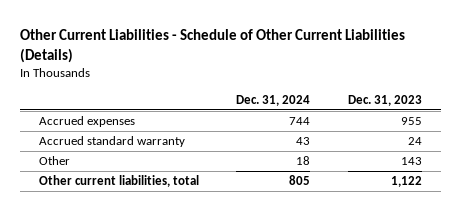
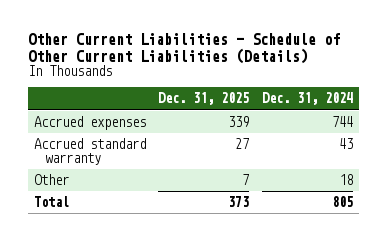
- | Dec. 31, 2024 | Dec. 31, 2023
+ | Dec. 31, 2025 | Dec. 31, 2024
- Other current liabilities, total | 805 | 1,122
+ Total | 373 | 805

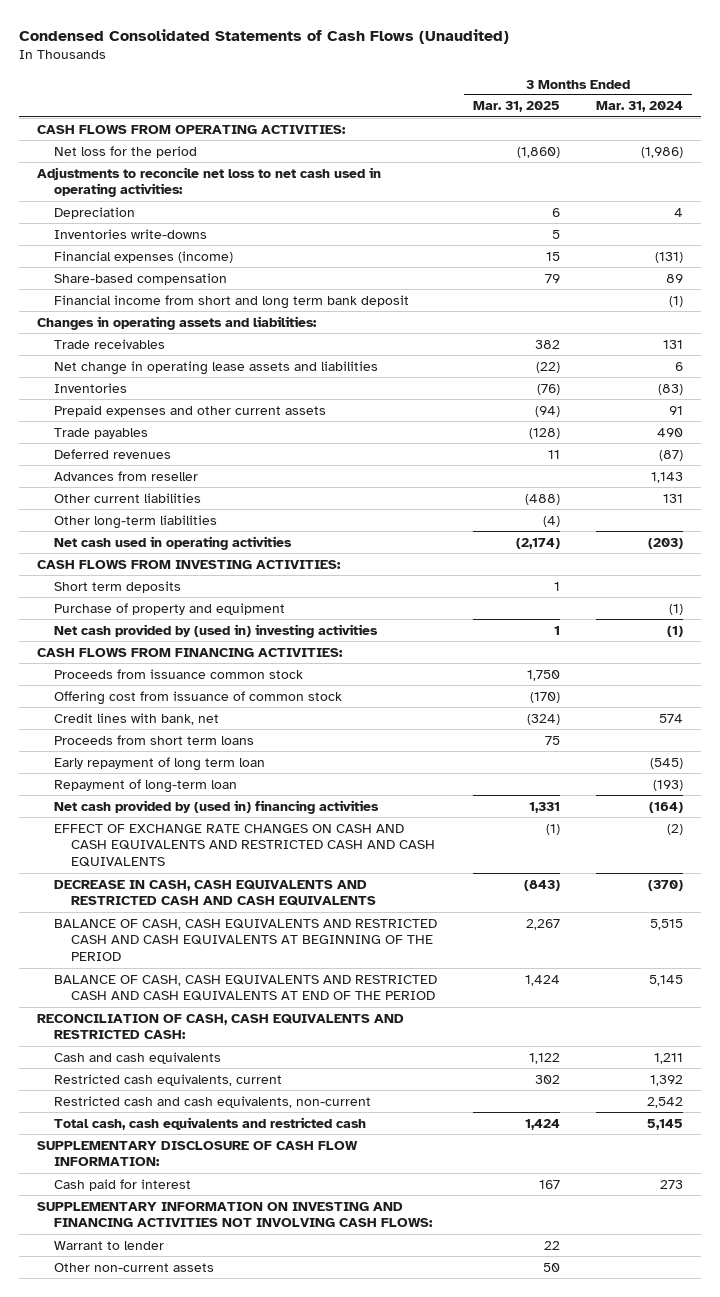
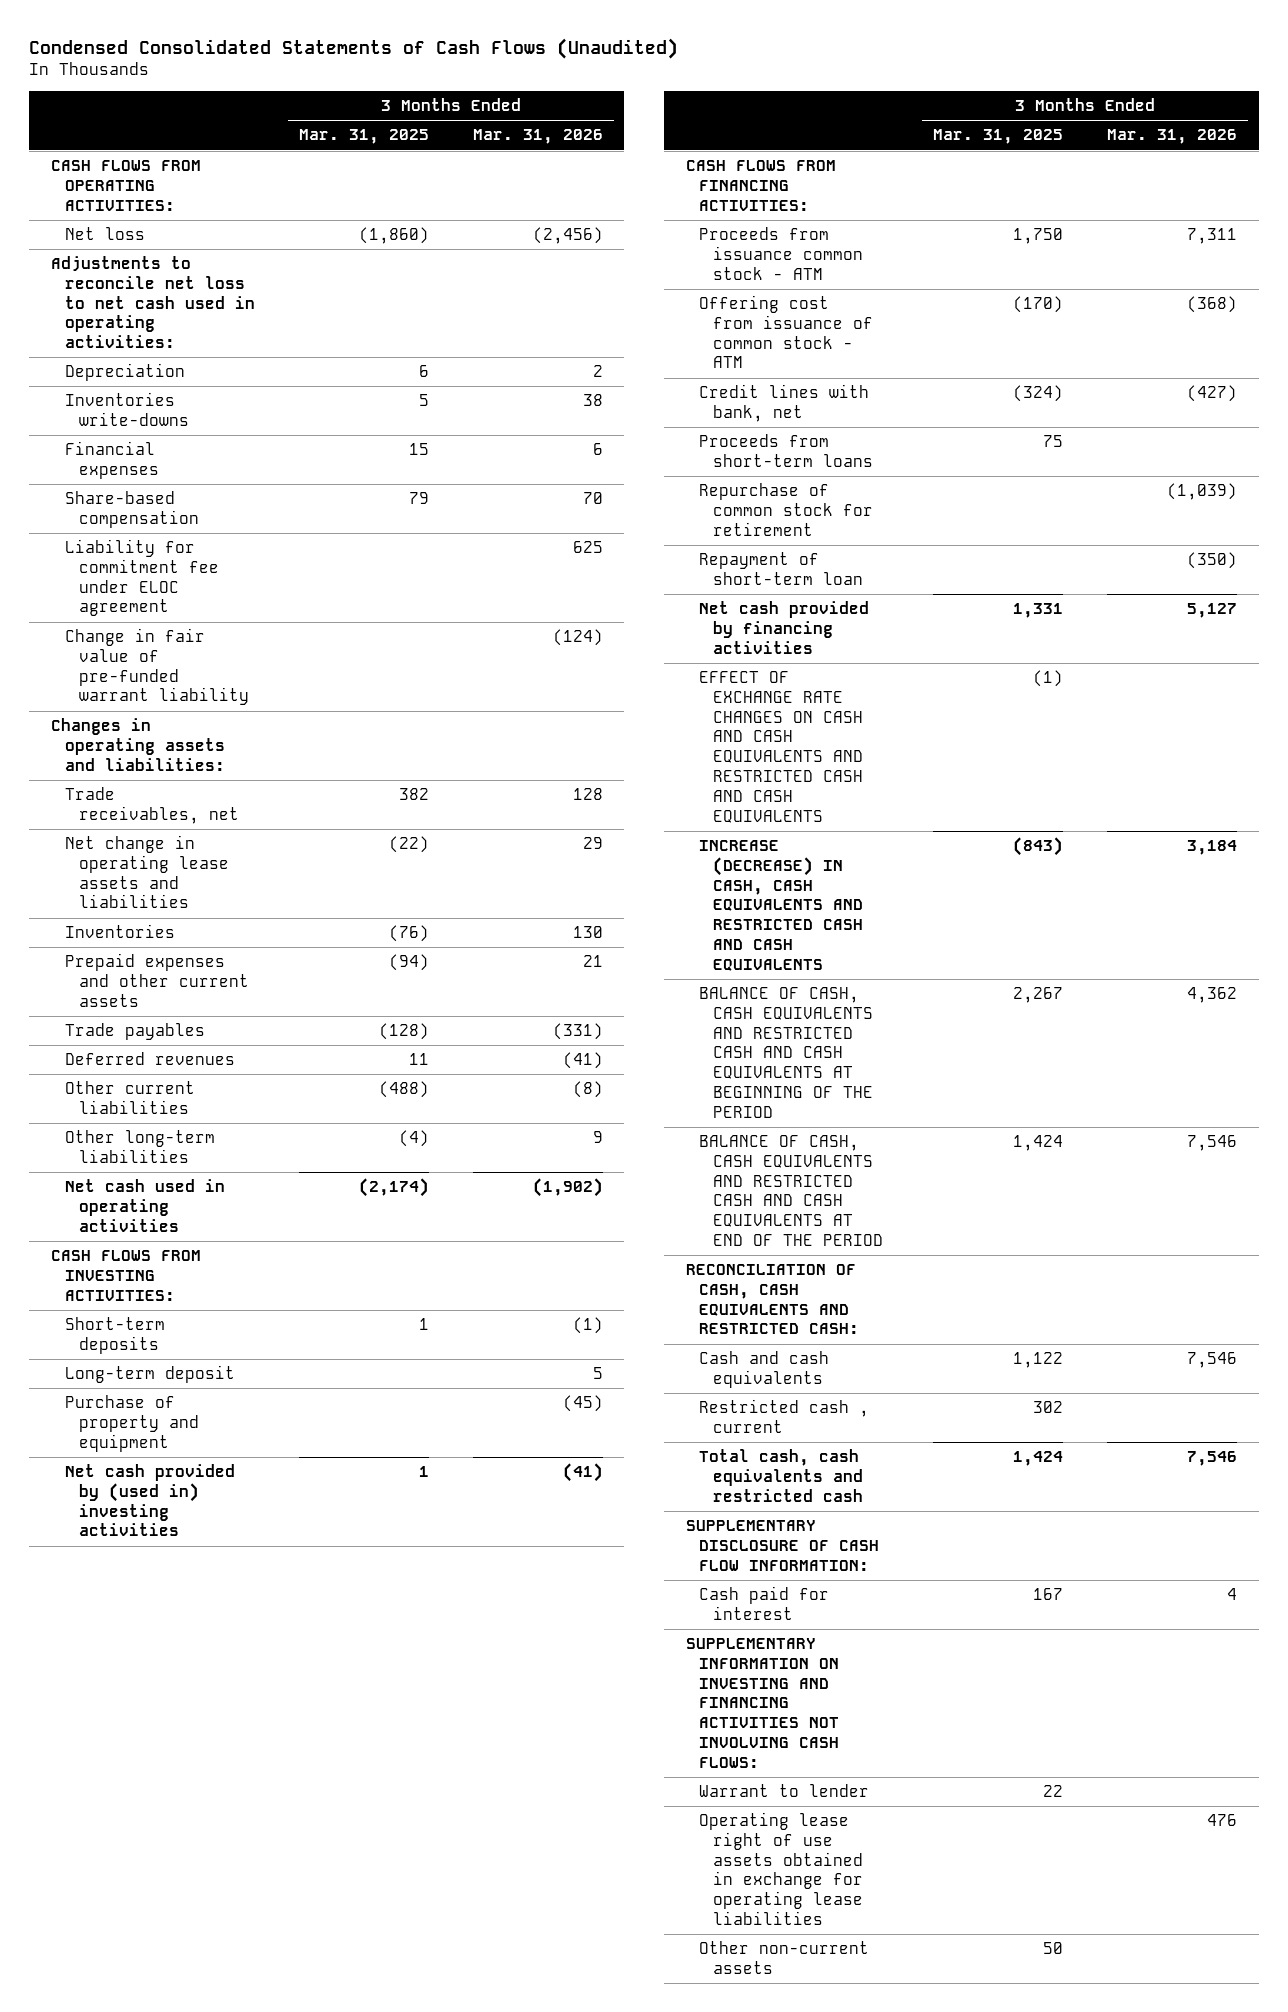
- | 3 Months Ended Mar. 31, 2025 | 3 Months Ended Mar. 31, 2024
+ | 3 Months Ended Mar. 31, 2025 | 3 Months Ended Mar. 31, 2026
- Net loss for the period | (1,860) | (1,986)
+ Net loss | (1,860) | (2,456)
- Financial expenses (income) | 15 | (131)
+ Financial expenses | 15 | 6
- Financial income from short and long term bank deposit | | (1)
+ Liability for commitment fee under ELOC agreement | | 625
+ Change in fair value of pre-funded warrant liability | | (124)
- Trade receivables | 382 | 131
+ Trade receivables, net | 382 | 128
- Advances from reseller | | 1,143
- Short term deposits | 1 |
+ Short-term deposits | 1 | (1)
+ Long-term deposit | | 5
- Proceeds from issuance common stock | 1,750 |
- Offering cost from issuance of common stock | (170) |
+ Proceeds from issuance common stock - ATM | 1,750 | 7,311
+ Offering cost from issuance of common stock - ATM | (170) | (368)
- Proceeds from short term loans | 75 |
- Early repayment of long term loan | | (545)
- Repayment of long-term loan | | (193)
- Net cash provided by (used in) financing activities | 1,331 | (164)
+ Proceeds from short-term loans | 75 |
+ Repurchase of common stock for retirement | | (1,039)
+ Repayment of short-term loan | | (350)
+ Net cash provided by financing activities | 1,331 | 5,127
- DECREASE IN CASH, CASH EQUIVALENTS AND RESTRICTED CASH AND CASH EQUIVALENTS | (843) | (370)
+ INCREASE (DECREASE) IN CASH, CASH EQUIVALENTS AND RESTRICTED CASH AND CASH EQUIVALENTS | (843) | 3,184
- Restricted cash equivalents, current | 302 | 1,392
- Restricted cash and cash equivalents, non-current | | 2,542
+ Restricted cash , current | 302 |
+ Operating lease right of use assets obtained in exchange for operating lease liabilities | | 476

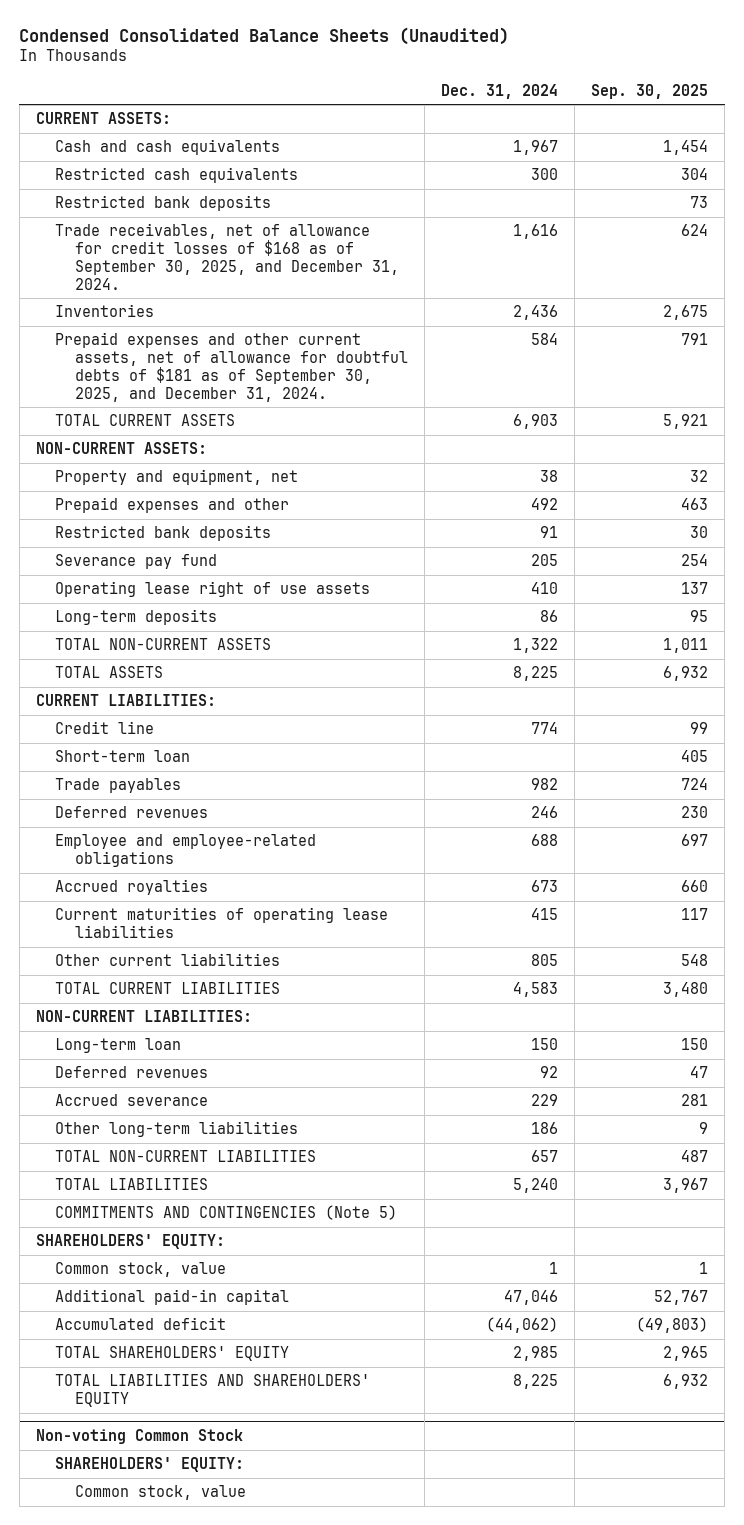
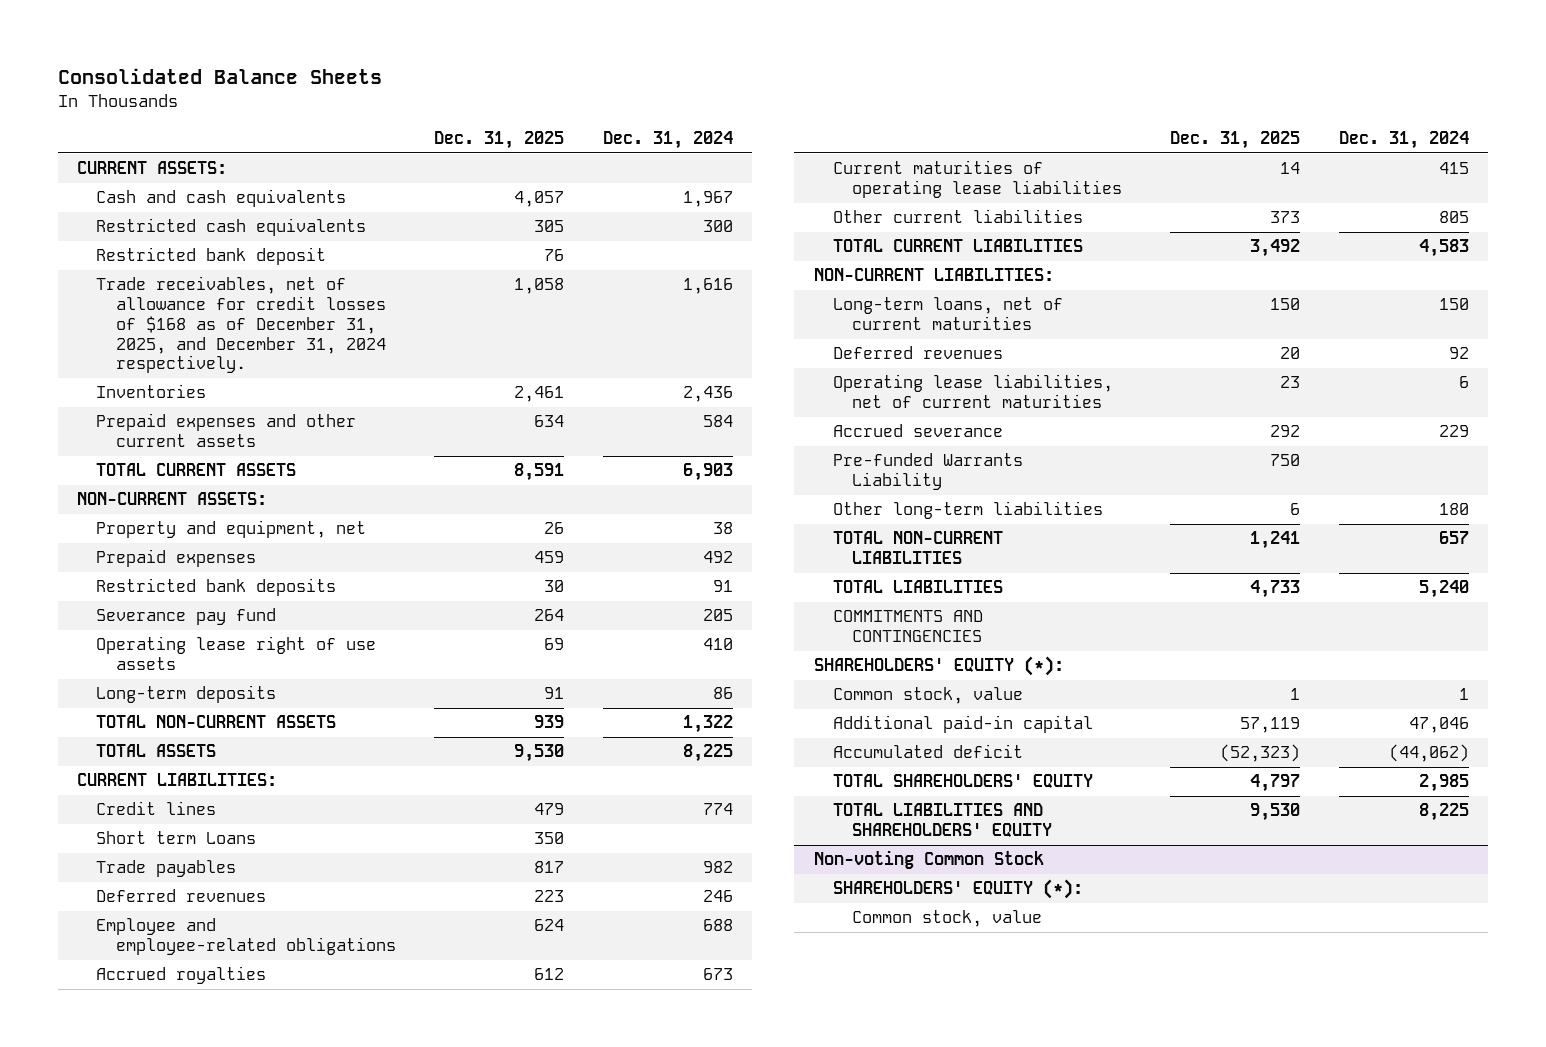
- Condensed Consolidated Balance Sheets (Unaudited)
+ Consolidated Balance Sheets
- | Dec. 31, 2024 | Sep. 30, 2025
+ | Dec. 31, 2025 | Dec. 31, 2024
- Restricted bank deposits | | 73
- Trade receivables, net of allowance for credit losses of $168 as of September 30, 2025, and December 31, 2024. | 1,616 | 624
+ Restricted bank deposit | 76 |
+ Trade receivables, net of allowance for credit losses of $168 as of December 31, 2025, and December 31, 2024 respectively. | 1,058 | 1,616
- Prepaid expenses and other current assets, net of allowance for doubtful debts of $181 as of September 30, 2025, and December 31, 2024. | 584 | 791
+ Prepaid expenses and other current assets | 634 | 584
- Prepaid expenses and other | 492 | 463
+ Prepaid expenses | 459 | 492
- Credit line | 774 | 99
- Short-term loan | | 405
+ Credit lines | 479 | 774
+ Short term Loans | 350 |
- Long-term loan | 150 | 150
+ Long-term loans, net of current maturities | 150 | 150
+ Operating lease liabilities, net of current maturities | 23 | 6
- Other long-term liabilities | 186 | 9
+ Pre-funded Warrants Liability | 750 |
+ Other long-term liabilities | 6 | 180
- COMMITMENTS AND CONTINGENCIES (Note 5)
- SHAREHOLDERS' EQUITY:
+ COMMITMENTS AND CONTINGENCIES
+ SHAREHOLDERS' EQUITY (*):
@ Non-voting Common Stock
- SHAREHOLDERS' EQUITY:
+ SHAREHOLDERS' EQUITY (*):

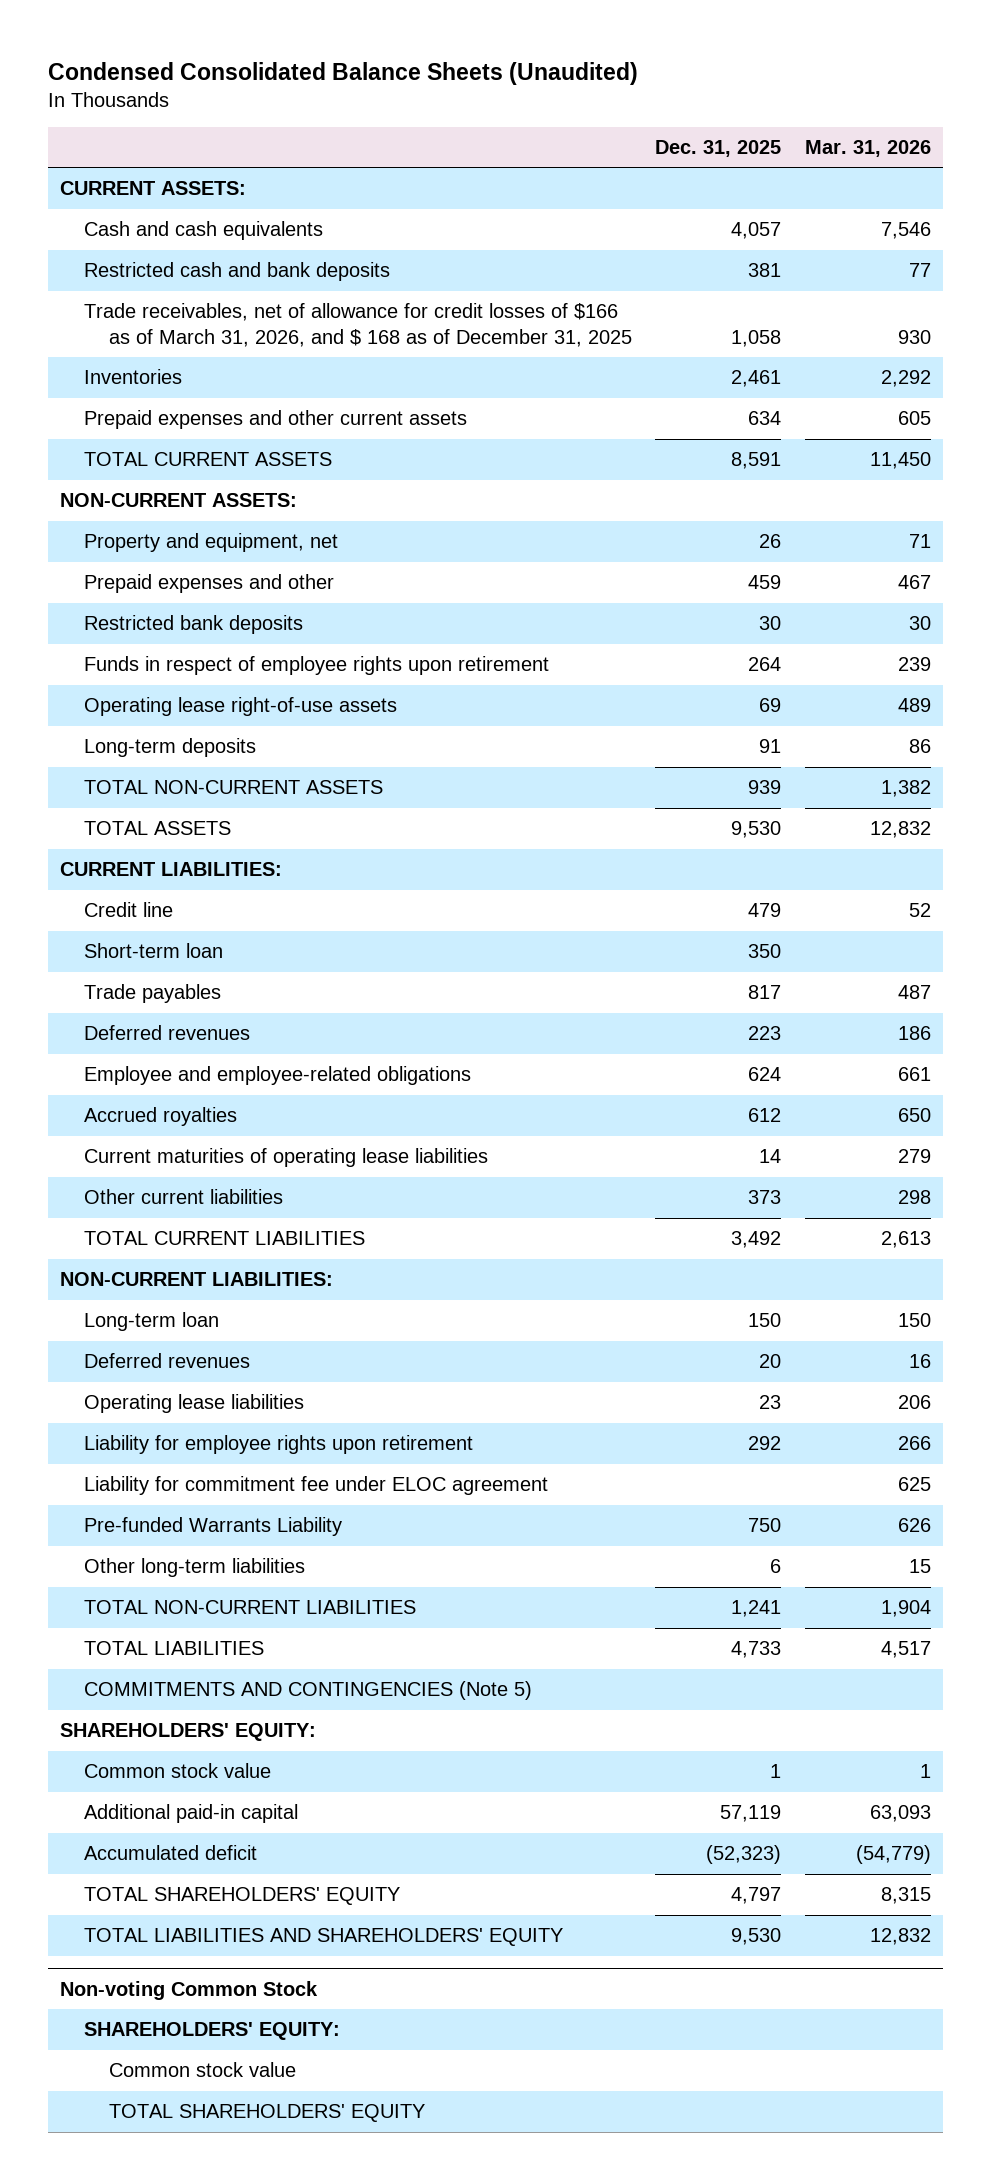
- Consolidated Balance Sheets
+ Condensed Consolidated Balance Sheets (Unaudited)
- | Dec. 31, 2025 | Dec. 31, 2024
+ | Dec. 31, 2025 | Mar. 31, 2026
- Restricted cash equivalents | 305 | 300
- Restricted bank deposit | 76 |
- Trade receivables, net of allowance for credit losses of $168 as of December 31, 2025, and December 31, 2024 respectively. | 1,058 | 1,616
+ Restricted cash and bank deposits | 381 | 77
+ Trade receivables, net of allowance for credit losses of $166 as of March 31, 2026, and $ 168 as of December 31, 2025 | 1,058 | 930
- Prepaid expenses | 459 | 492
+ Prepaid expenses and other | 459 | 467
- Severance pay fund | 264 | 205
- Operating lease right of use assets | 69 | 410
+ Funds in respect of employee rights upon retirement | 264 | 239
+ Operating lease right-of-use assets | 69 | 489
- Credit lines | 479 | 774
- Short term Loans | 350 |
+ Credit line | 479 | 52
+ Short-term loan | 350 |
- Long-term loans, net of current maturities | 150 | 150
+ Long-term loan | 150 | 150
- Operating lease liabilities, net of current maturities | 23 | 6
- Accrued severance | 292 | 229
+ Operating lease liabilities | 23 | 206
+ Liability for employee rights upon retirement | 292 | 266
+ Liability for commitment fee under ELOC agreement | | 625
- COMMITMENTS AND CONTINGENCIES
- SHAREHOLDERS' EQUITY (*):
- Common stock, value | 1 | 1
+ COMMITMENTS AND CONTINGENCIES (Note 5)
+ SHAREHOLDERS' EQUITY:
+ Common stock value | 1 | 1
@ Non-voting Common Stock
- SHAREHOLDERS' EQUITY (*):
- Common stock, value
+ SHAREHOLDERS' EQUITY:
+ Common stock value
+ TOTAL SHAREHOLDERS' EQUITY

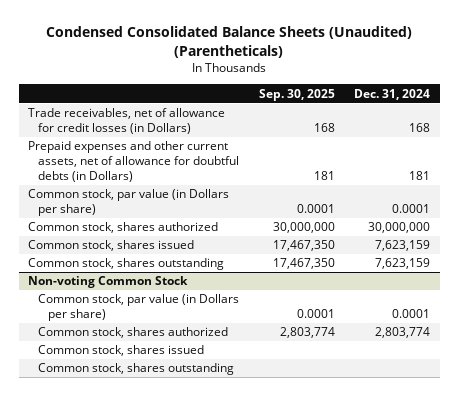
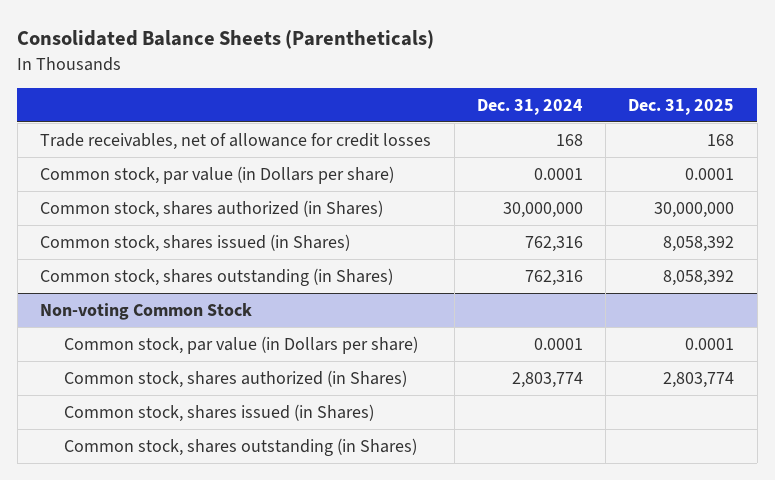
- Condensed Consolidated Balance Sheets (Unaudited) (Parentheticals)
+ Consolidated Balance Sheets (Parentheticals)
- | Sep. 30, 2025 | Dec. 31, 2024
+ | Dec. 31, 2024 | Dec. 31, 2025
- Trade receivables, net of allowance for credit losses (in Dollars) | 168 | 168
- Prepaid expenses and other current assets, net of allowance for doubtful debts (in Dollars) | 181 | 181
+ Trade receivables, net of allowance for credit losses | 168 | 168
- Common stock, shares authorized | 30,000,000 | 30,000,000
- Common stock, shares issued | 17,467,350 | 7,623,159
- Common stock, shares outstanding | 17,467,350 | 7,623,159
+ Common stock, shares authorized (in Shares) | 30,000,000 | 30,000,000
+ Common stock, shares issued (in Shares) | 762,316 | 8,058,392
+ Common stock, shares outstanding (in Shares) | 762,316 | 8,058,392
@ Non-voting Common Stock
- Common stock, shares authorized | 2,803,774 | 2,803,774
- Common stock, shares issued
- Common stock, shares outstanding
+ Common stock, shares authorized (in Shares) | 2,803,774 | 2,803,774
+ Common stock, shares issued (in Shares)
+ Common stock, shares outstanding (in Shares)

